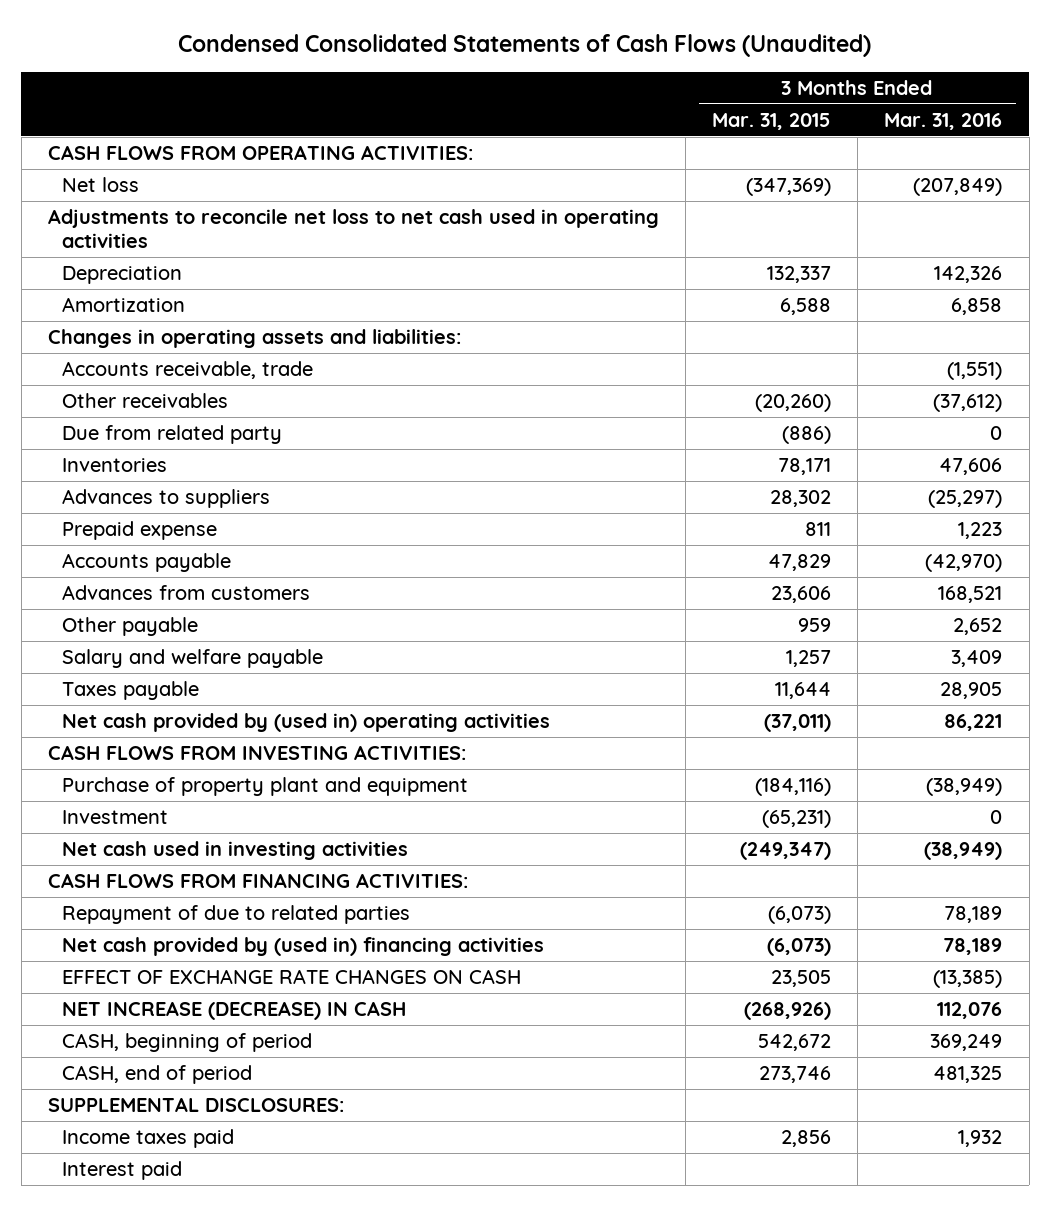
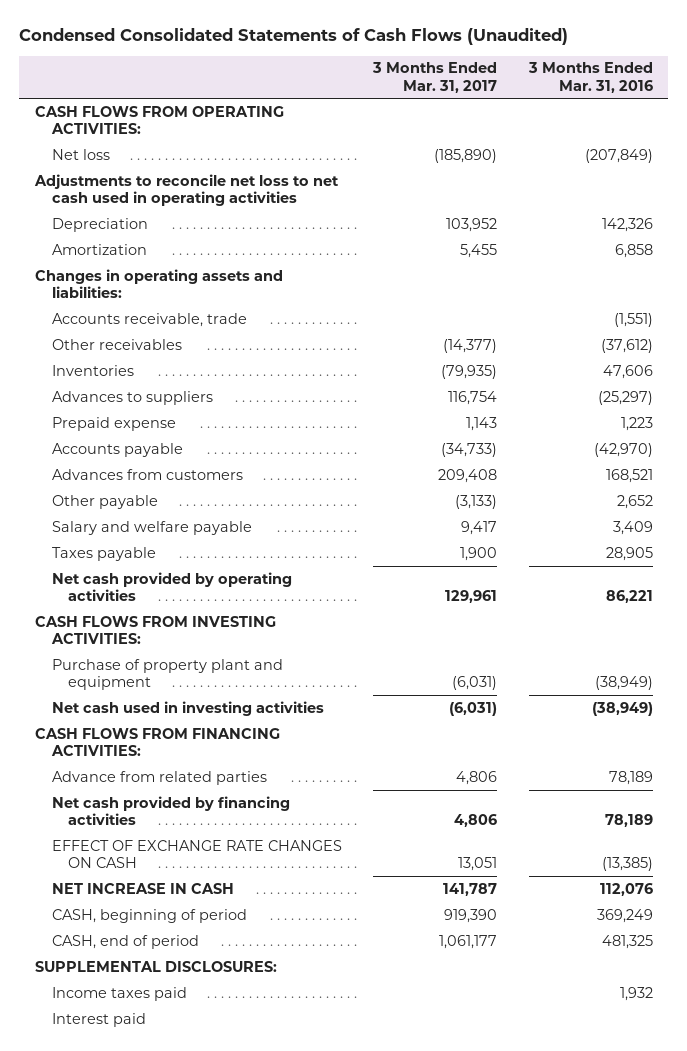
- | 3 Months Ended Mar. 31, 2015 | 3 Months Ended Mar. 31, 2016
+ | 3 Months Ended Mar. 31, 2017 | 3 Months Ended Mar. 31, 2016
- Due from related party | (886) | 0
- Net cash provided by (used in) operating activities | (37,011) | 86,221
+ Net cash provided by operating activities | 129,961 | 86,221
- Investment | (65,231) | 0
- Repayment of due to related parties | (6,073) | 78,189
- Net cash provided by (used in) financing activities | (6,073) | 78,189
+ Advance from related parties | 4,806 | 78,189
+ Net cash provided by financing activities | 4,806 | 78,189
- NET INCREASE (DECREASE) IN CASH | (268,926) | 112,076
+ NET INCREASE IN CASH | 141,787 | 112,076

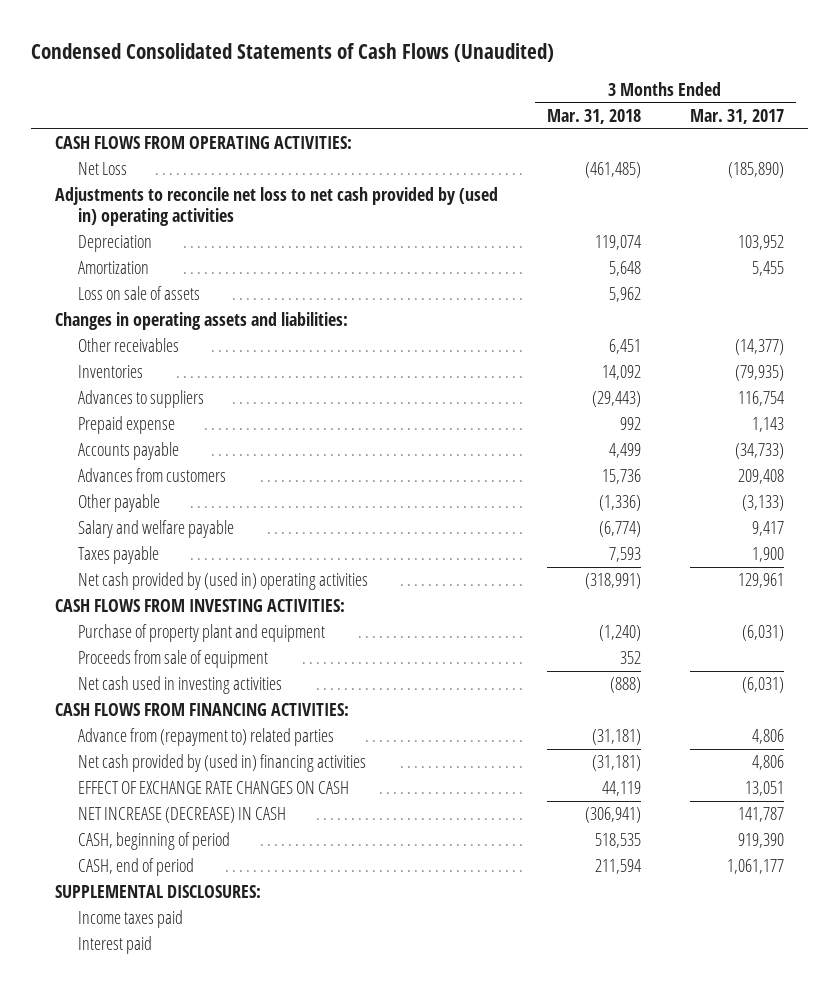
- | 3 Months Ended Mar. 31, 2017 | 3 Months Ended Mar. 31, 2016
+ | 3 Months Ended Mar. 31, 2018 | 3 Months Ended Mar. 31, 2017
- Net loss | (185,890) | (207,849)
- Adjustments to reconcile net loss to net cash used in operating activities
+ Net Loss | (461,485) | (185,890)
+ Adjustments to reconcile net loss to net cash provided by (used in) operating activities
+ Loss on sale of assets | 5,962 |
- Accounts receivable, trade | | (1,551)
- Net cash provided by operating activities | 129,961 | 86,221
+ Net cash provided by (used in) operating activities | (318,991) | 129,961
+ Proceeds from sale of equipment | 352 |
- Advance from related parties | 4,806 | 78,189
- Net cash provided by financing activities | 4,806 | 78,189
+ Advance from (repayment to) related parties | (31,181) | 4,806
+ Net cash provided by (used in) financing activities | (31,181) | 4,806
- NET INCREASE IN CASH | 141,787 | 112,076
+ NET INCREASE (DECREASE) IN CASH | (306,941) | 141,787

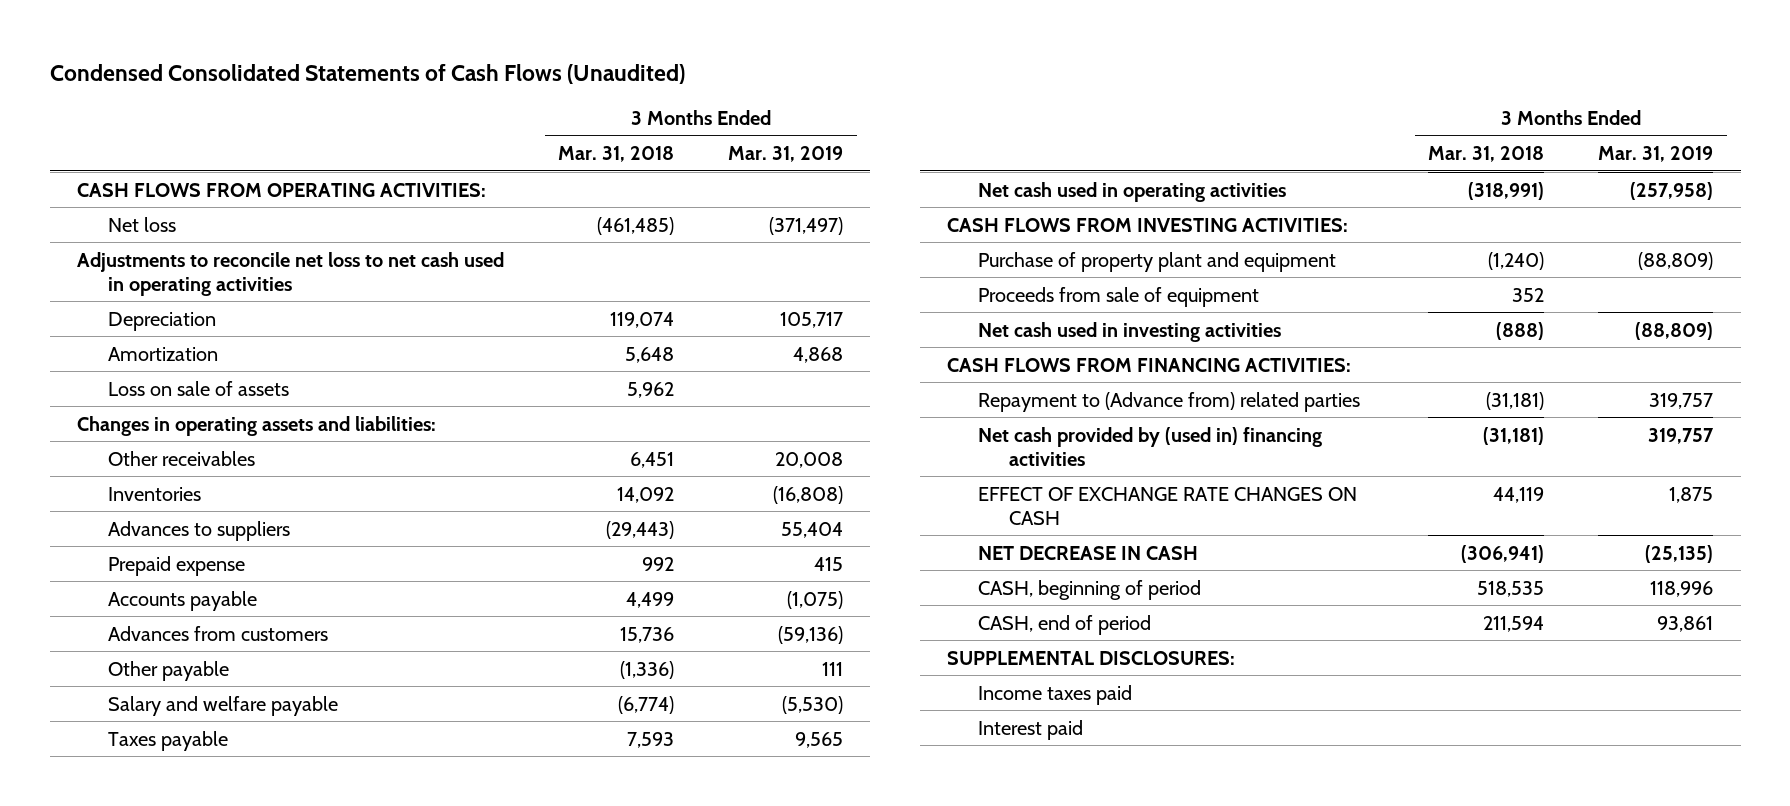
- | 3 Months Ended Mar. 31, 2018 | 3 Months Ended Mar. 31, 2017
+ | 3 Months Ended Mar. 31, 2018 | 3 Months Ended Mar. 31, 2019
- Net Loss | (461,485) | (185,890)
- Adjustments to reconcile net loss to net cash provided by (used in) operating activities
+ Net loss | (461,485) | (371,497)
+ Adjustments to reconcile net loss to net cash used in operating activities
- Net cash provided by (used in) operating activities | (318,991) | 129,961
+ Net cash used in operating activities | (318,991) | (257,958)
- Advance from (repayment to) related parties | (31,181) | 4,806
+ Repayment to (Advance from) related parties | (31,181) | 319,757
- NET INCREASE (DECREASE) IN CASH | (306,941) | 141,787
+ NET DECREASE IN CASH | (306,941) | (25,135)

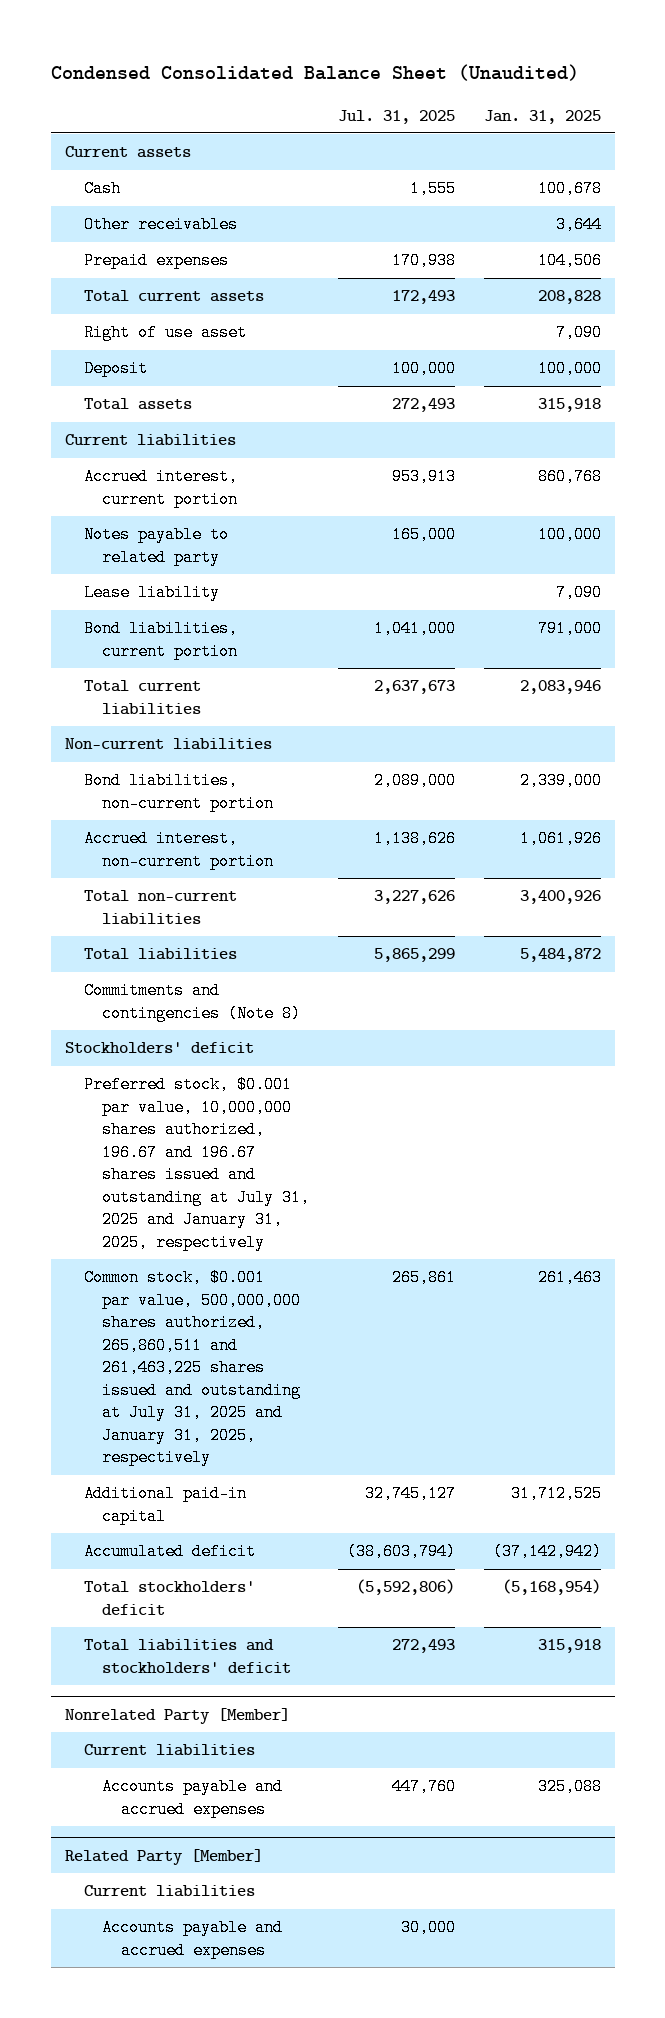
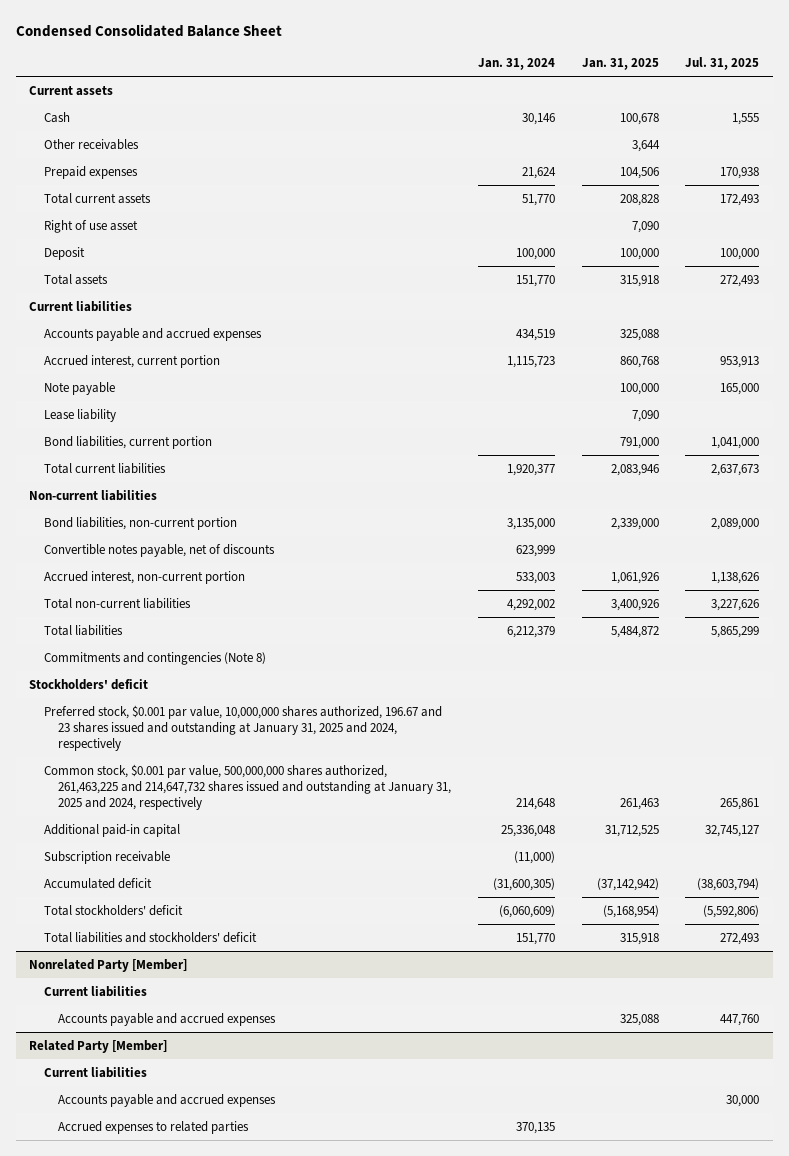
- Condensed Consolidated Balance Sheet (Unaudited)
+ Condensed Consolidated Balance Sheet
- | Jul. 31, 2025 | Jan. 31, 2025
+ | Jan. 31, 2024 | Jan. 31, 2025 | Jul. 31, 2025
+ Accounts payable and accrued expenses | 434,519 | 325,088 |
- Notes payable to related party | 165,000 | 100,000
+ Note payable | | 100,000 | 165,000
+ Convertible notes payable, net of discounts | 623,999 | |
- Preferred stock, $0.001 par value, 10,000,000 shares authorized, 196.67 and 196.67 shares issued and outstanding at July 31, 2025 and January 31, 2025, respectively
- Common stock, $0.001 par value, 500,000,000 shares authorized, 265,860,511 and 261,463,225 shares issued and outstanding at July 31, 2025 and January 31, 2025, respectively | 265,861 | 261,463
+ Preferred stock, $0.001 par value, 10,000,000 shares authorized, 196.67 and 23 shares issued and outstanding at January 31, 2025 and 2024, respectively
+ Common stock, $0.001 par value, 500,000,000 shares authorized, 261,463,225 and 214,647,732 shares issued and outstanding at January 31, 2025 and 2024, respectively | 214,648 | 261,463 | 265,861
+ Subscription receivable | (11,000) | |
@ Related Party [Member]
+ Accrued expenses to related parties | 370,135 | |

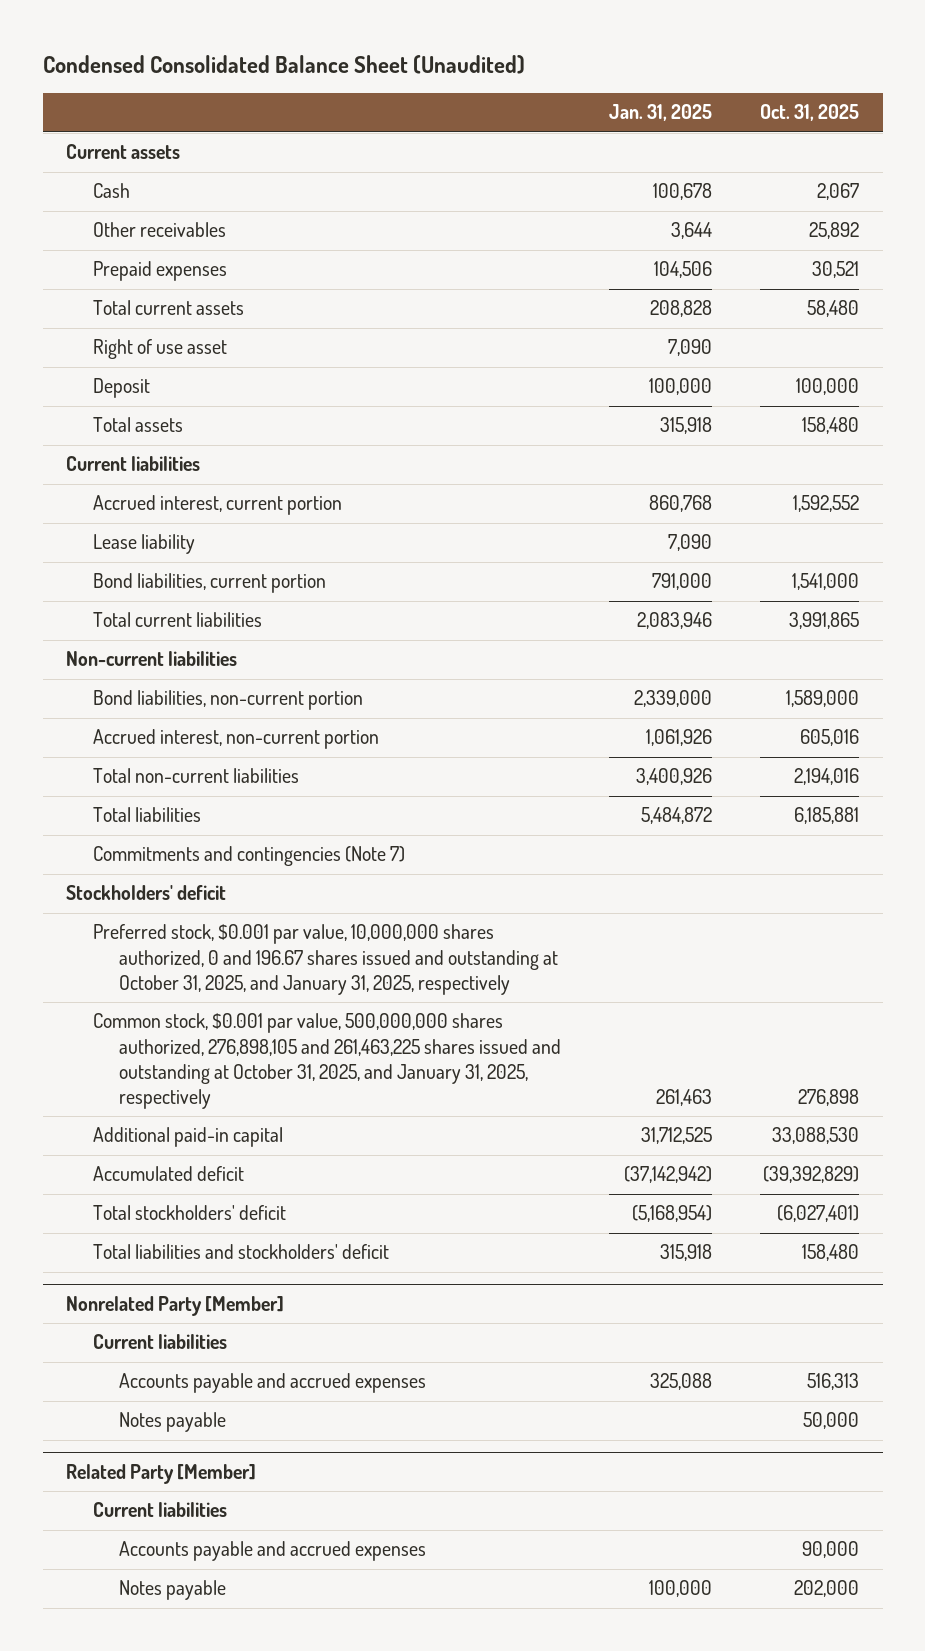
- Condensed Consolidated Balance Sheet
+ Condensed Consolidated Balance Sheet (Unaudited)
- | Jan. 31, 2024 | Jan. 31, 2025 | Jul. 31, 2025
+ | Jan. 31, 2025 | Oct. 31, 2025
- Accounts payable and accrued expenses | 434,519 | 325,088 |
- Note payable | | 100,000 | 165,000
- Convertible notes payable, net of discounts | 623,999 | |
- Commitments and contingencies (Note 8)
+ Commitments and contingencies (Note 7)
- Preferred stock, $0.001 par value, 10,000,000 shares authorized, 196.67 and 23 shares issued and outstanding at January 31, 2025 and 2024, respectively
- Common stock, $0.001 par value, 500,000,000 shares authorized, 261,463,225 and 214,647,732 shares issued and outstanding at January 31, 2025 and 2024, respectively | 214,648 | 261,463 | 265,861
+ Preferred stock, $0.001 par value, 10,000,000 shares authorized, 0 and 196.67 shares issued and outstanding at October 31, 2025, and January 31, 2025, respectively
+ Common stock, $0.001 par value, 500,000,000 shares authorized, 276,898,105 and 261,463,225 shares issued and outstanding at October 31, 2025, and January 31, 2025, respectively | 261,463 | 276,898
- Subscription receivable | (11,000) | |
@ Nonrelated Party [Member]
+ Notes payable | | 50,000
@ Related Party [Member]
- Accrued expenses to related parties | 370,135 | |
+ Notes payable | 100,000 | 202,000

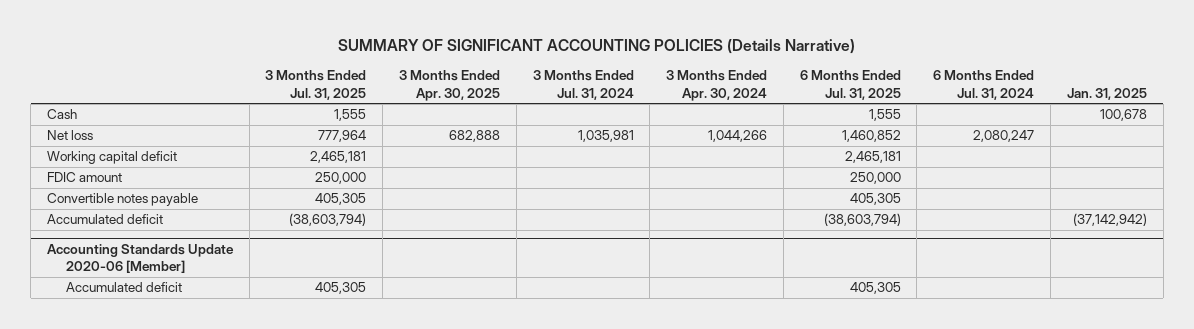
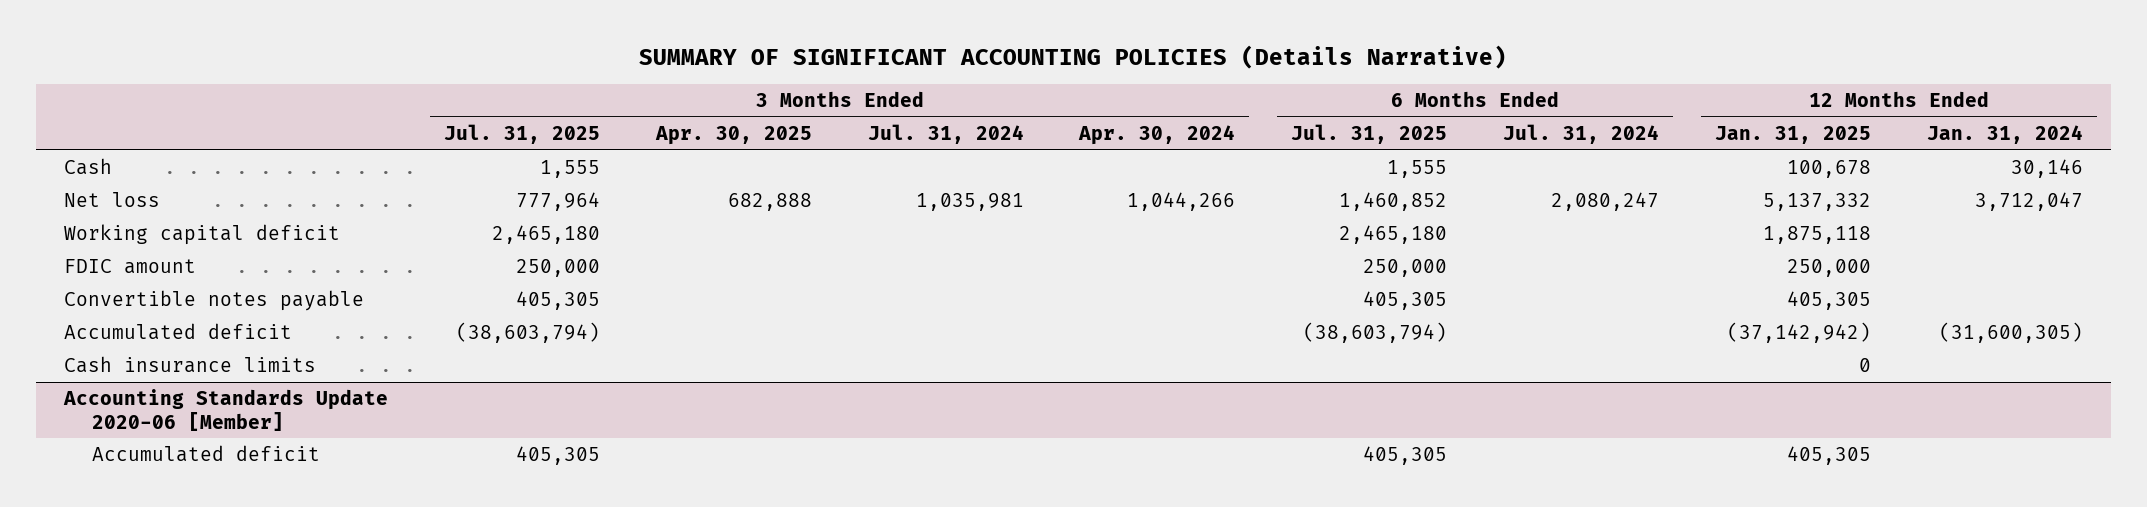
- | 3 Months Ended Jul. 31, 2025 | 3 Months Ended Apr. 30, 2025 | 3 Months Ended Jul. 31, 2024 | 3 Months Ended Apr. 30, 2024 | 6 Months Ended Jul. 31, 2025 | 6 Months Ended Jul. 31, 2024 | Jan. 31, 2025
+ | 3 Months Ended Jul. 31, 2025 | 3 Months Ended Apr. 30, 2025 | 3 Months Ended Jul. 31, 2024 | 3 Months Ended Apr. 30, 2024 | 6 Months Ended Jul. 31, 2025 | 6 Months Ended Jul. 31, 2024 | 12 Months Ended Jan. 31, 2025 | 12 Months Ended Jan. 31, 2024
- Working capital deficit | 2,465,181 | | | | 2,465,181 | |
+ Working capital deficit | 2,465,180 | | | | 2,465,180 | | 1,875,118 |
+ Cash insurance limits | | | | | | | 0 |

